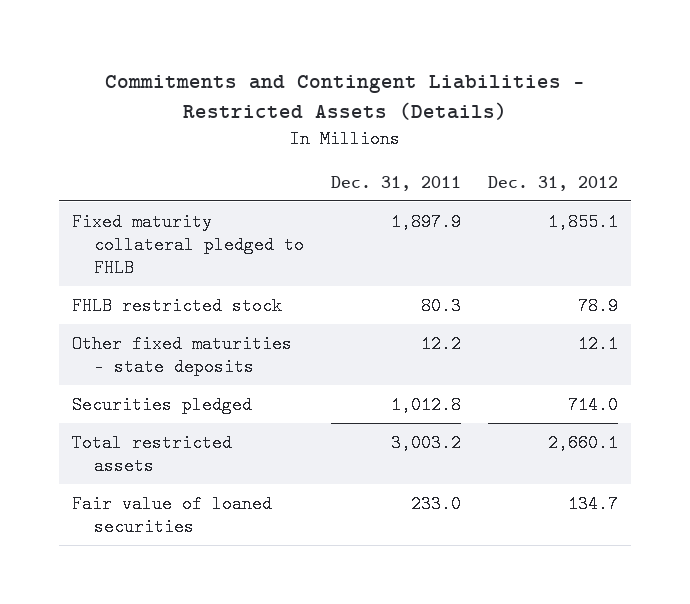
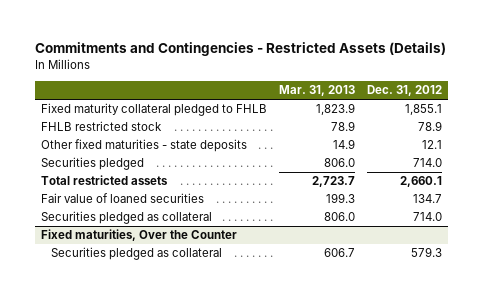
- Commitments and Contingent Liabilities - Restricted Assets (Details)
+ Commitments and Contingencies - Restricted Assets (Details)
- | Dec. 31, 2011 | Dec. 31, 2012
+ | Mar. 31, 2013 | Dec. 31, 2012
+ Securities pledged as collateral | 806.0 | 714.0
+ Fixed maturities, Over the Counter
+ Securities pledged as collateral | 606.7 | 579.3

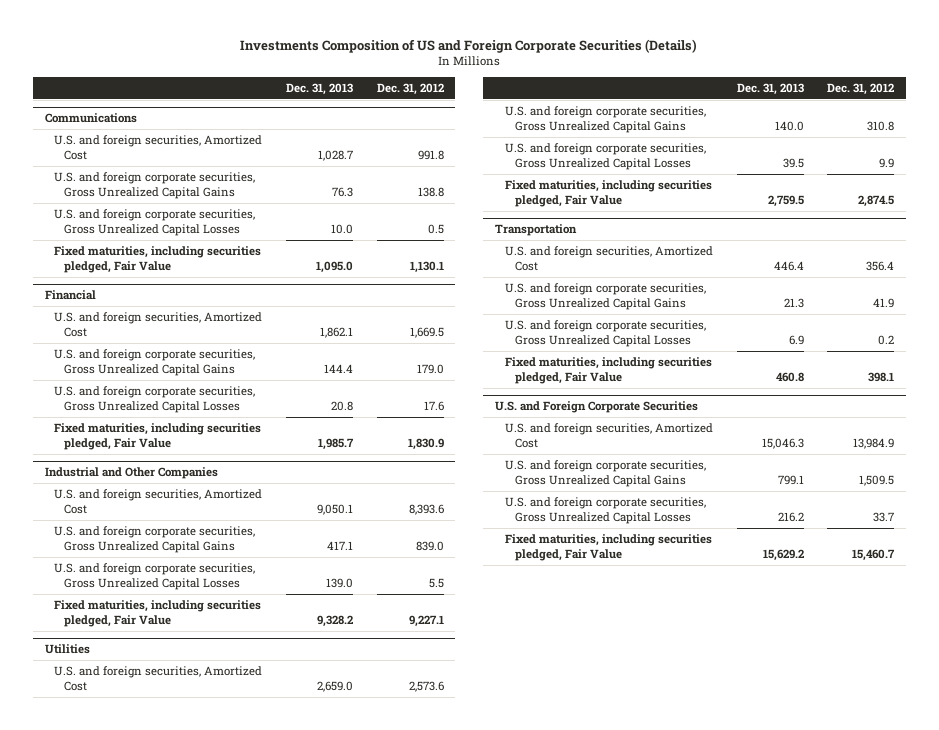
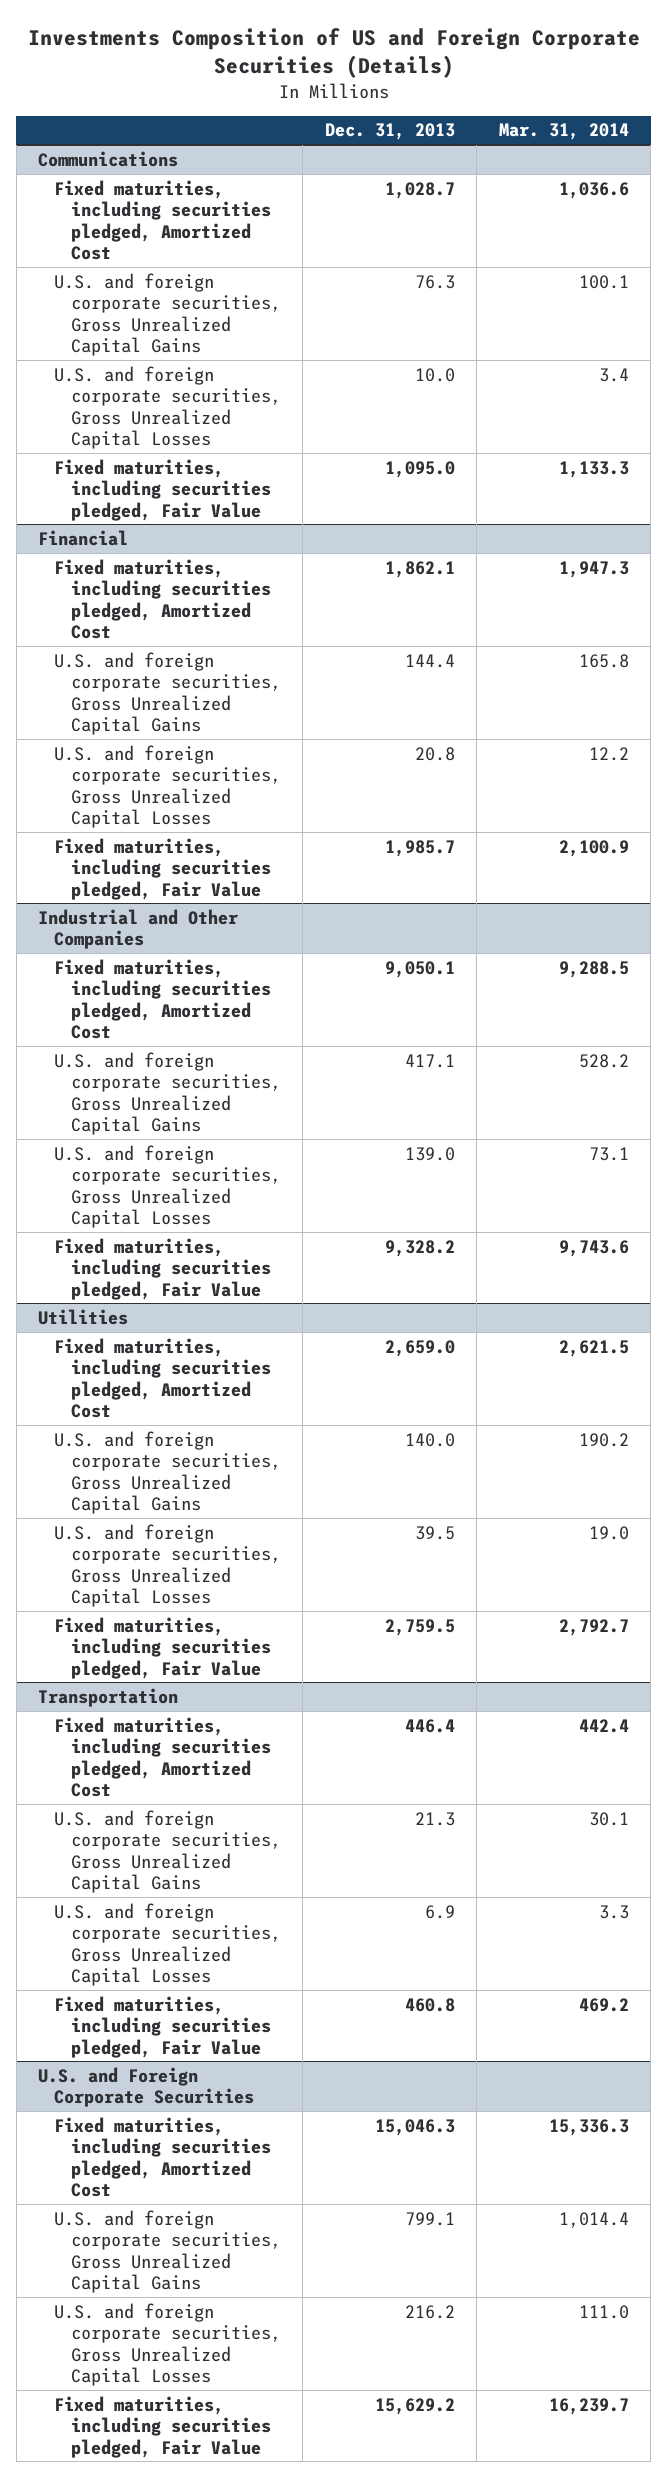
- | Dec. 31, 2013 | Dec. 31, 2012
+ | Dec. 31, 2013 | Mar. 31, 2014
@ Communications
- U.S. and foreign securities, Amortized Cost | 1,028.7 | 991.8
+ Fixed maturities, including securities pledged, Amortized Cost | 1,028.7 | 1,036.6
@ Financial
- U.S. and foreign securities, Amortized Cost | 1,862.1 | 1,669.5
+ Fixed maturities, including securities pledged, Amortized Cost | 1,862.1 | 1,947.3
@ Industrial and Other Companies
- U.S. and foreign securities, Amortized Cost | 9,050.1 | 8,393.6
+ Fixed maturities, including securities pledged, Amortized Cost | 9,050.1 | 9,288.5
@ Utilities
- U.S. and foreign securities, Amortized Cost | 2,659.0 | 2,573.6
+ Fixed maturities, including securities pledged, Amortized Cost | 2,659.0 | 2,621.5
@ Transportation
- U.S. and foreign securities, Amortized Cost | 446.4 | 356.4
+ Fixed maturities, including securities pledged, Amortized Cost | 446.4 | 442.4
@ U.S. and Foreign Corporate Securities
- U.S. and foreign securities, Amortized Cost | 15,046.3 | 13,984.9
+ Fixed maturities, including securities pledged, Amortized Cost | 15,046.3 | 15,336.3

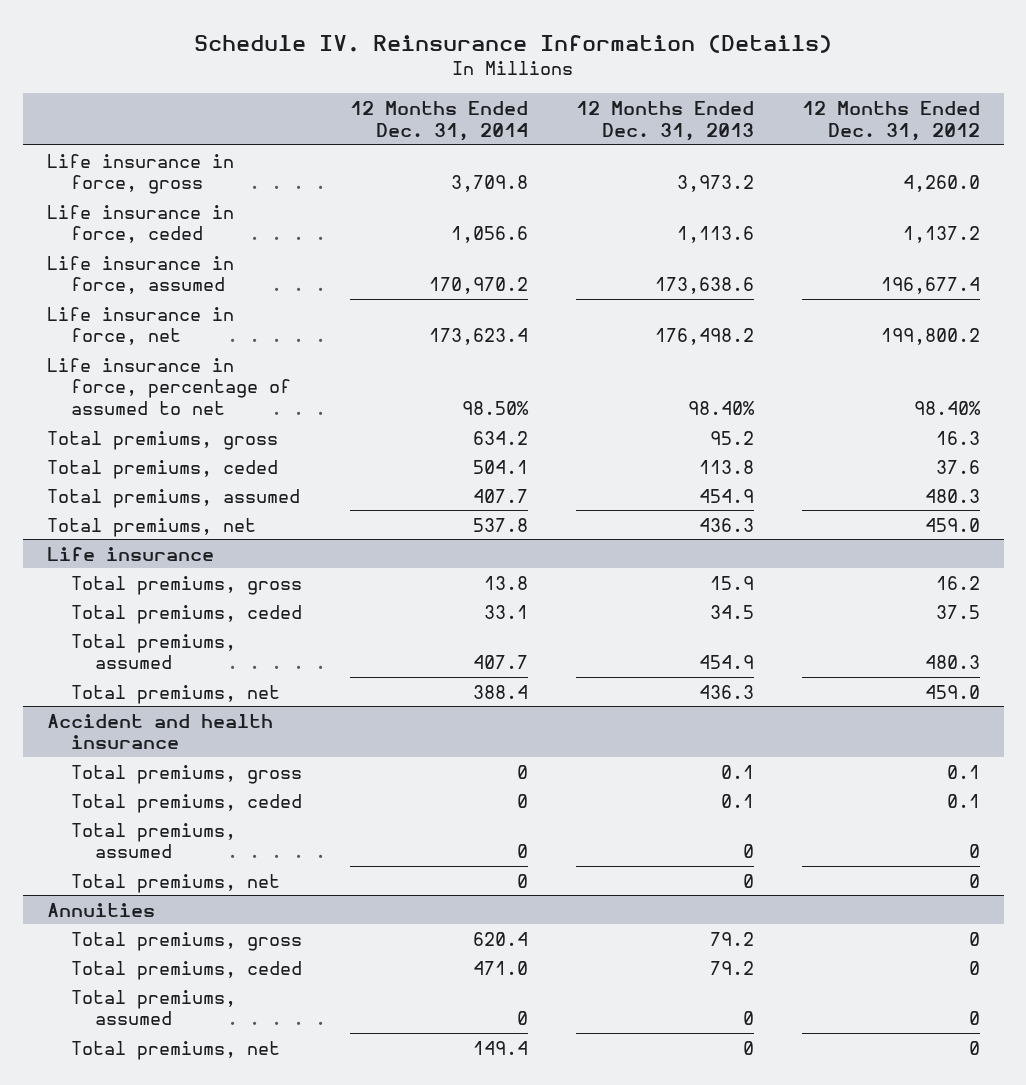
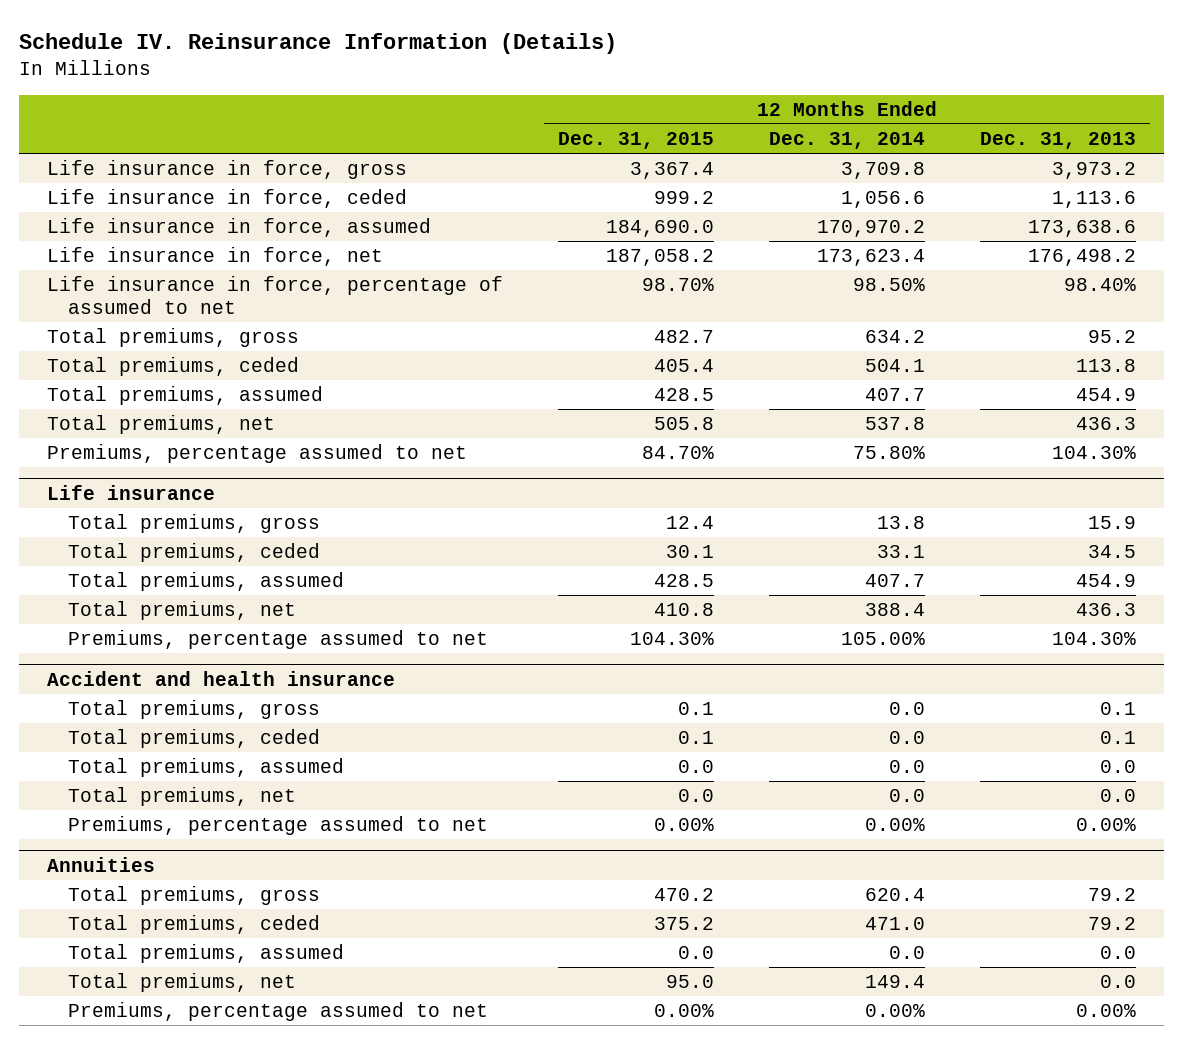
- | 12 Months Ended Dec. 31, 2014 | 12 Months Ended Dec. 31, 2013 | 12 Months Ended Dec. 31, 2012
+ | 12 Months Ended Dec. 31, 2015 | 12 Months Ended Dec. 31, 2014 | 12 Months Ended Dec. 31, 2013
+ Premiums, percentage assumed to net | 84.70% | 75.80% | 104.30%
@ Life insurance
+ Premiums, percentage assumed to net | 104.30% | 105.00% | 104.30%
@ Accident and health insurance
- Total premiums, gross | 0 | 0.1 | 0.1
- Total premiums, ceded | 0 | 0.1 | 0.1
- Total premiums, assumed | 0 | 0 | 0
- Total premiums, net | 0 | 0 | 0
+ Total premiums, gross | 0.1 | 0.0 | 0.1
+ Total premiums, ceded | 0.1 | 0.0 | 0.1
+ Total premiums, assumed | 0.0 | 0.0 | 0.0
+ Total premiums, net | 0.0 | 0.0 | 0.0
+ Premiums, percentage assumed to net | 0.00% | 0.00% | 0.00%
@ Annuities
- Total premiums, assumed | 0 | 0 | 0
- Total premiums, net | 149.4 | 0 | 0
+ Total premiums, assumed | 0.0 | 0.0 | 0.0
+ Total premiums, net | 95.0 | 149.4 | 0.0
+ Premiums, percentage assumed to net | 0.00% | 0.00% | 0.00%

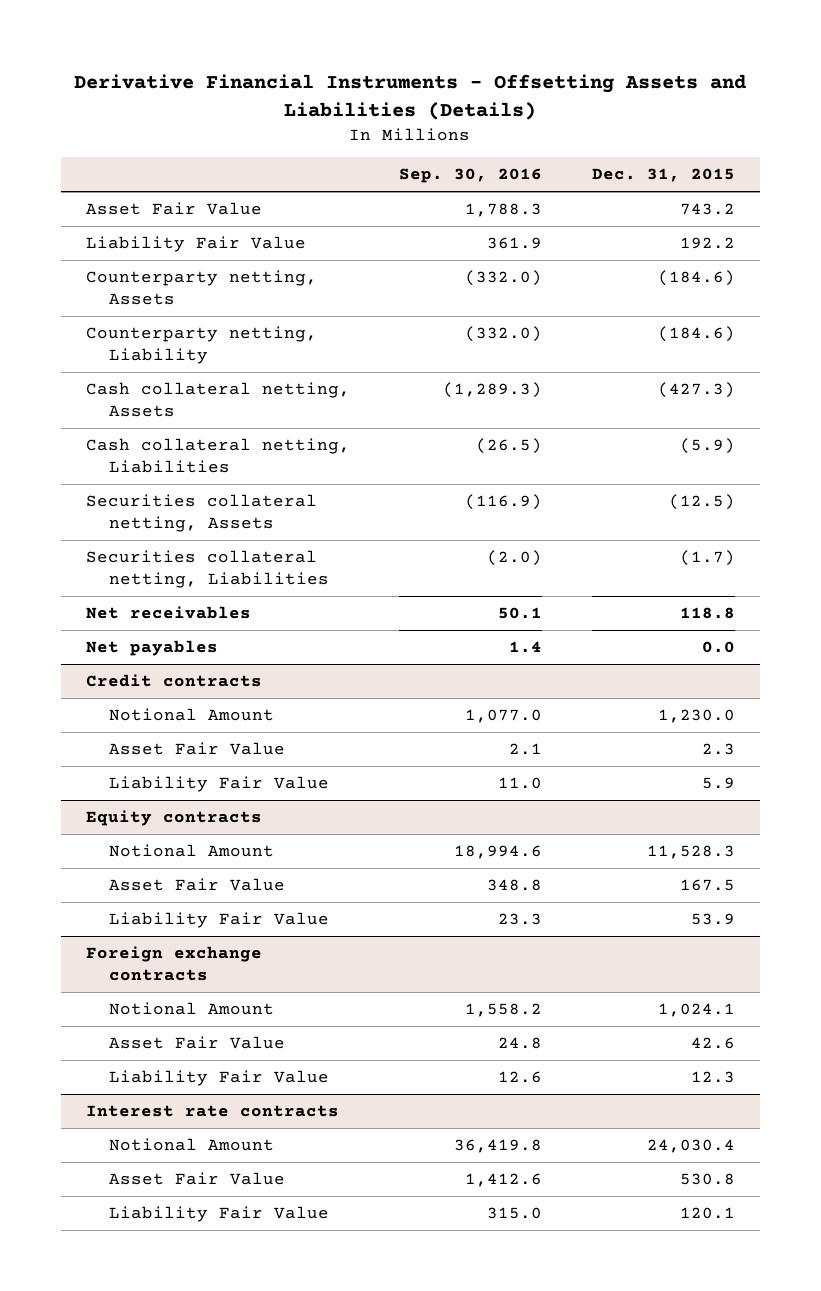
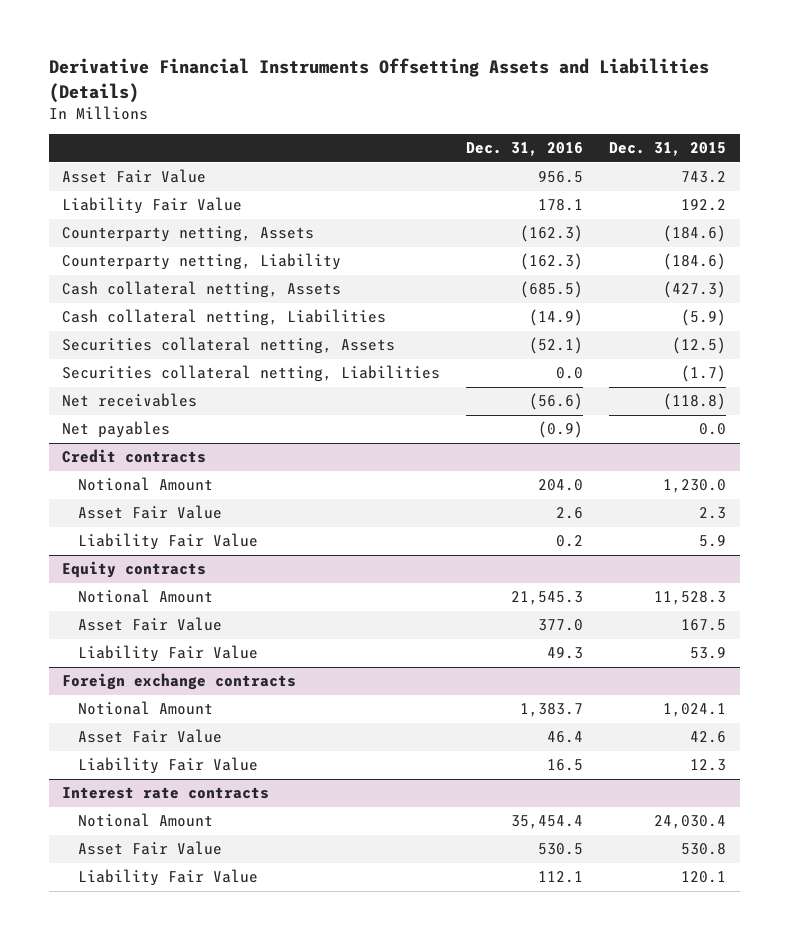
- Derivative Financial Instruments - Offsetting Assets and Liabilities (Details)
+ Derivative Financial Instruments Offsetting Assets and Liabilities (Details)
- | Sep. 30, 2016 | Dec. 31, 2015
+ | Dec. 31, 2016 | Dec. 31, 2015
- Net receivables | 50.1 | 118.8
+ Net receivables | (56.6) | (118.8)

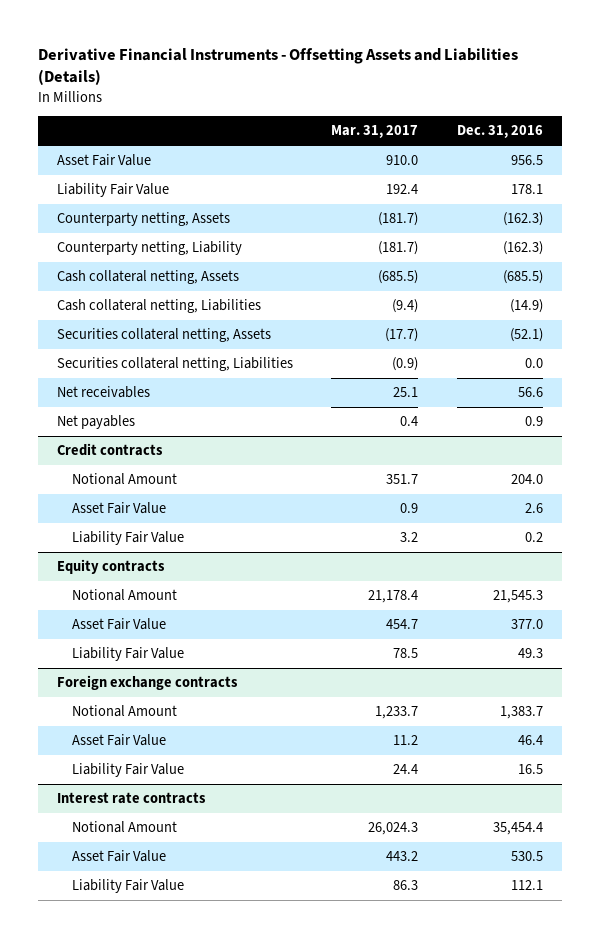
- Derivative Financial Instruments Offsetting Assets and Liabilities (Details)
+ Derivative Financial Instruments - Offsetting Assets and Liabilities (Details)
- | Dec. 31, 2016 | Dec. 31, 2015
+ | Mar. 31, 2017 | Dec. 31, 2016
- Net receivables | (56.6) | (118.8)
- Net payables | (0.9) | 0.0
+ Net receivables | 25.1 | 56.6
+ Net payables | 0.4 | 0.9

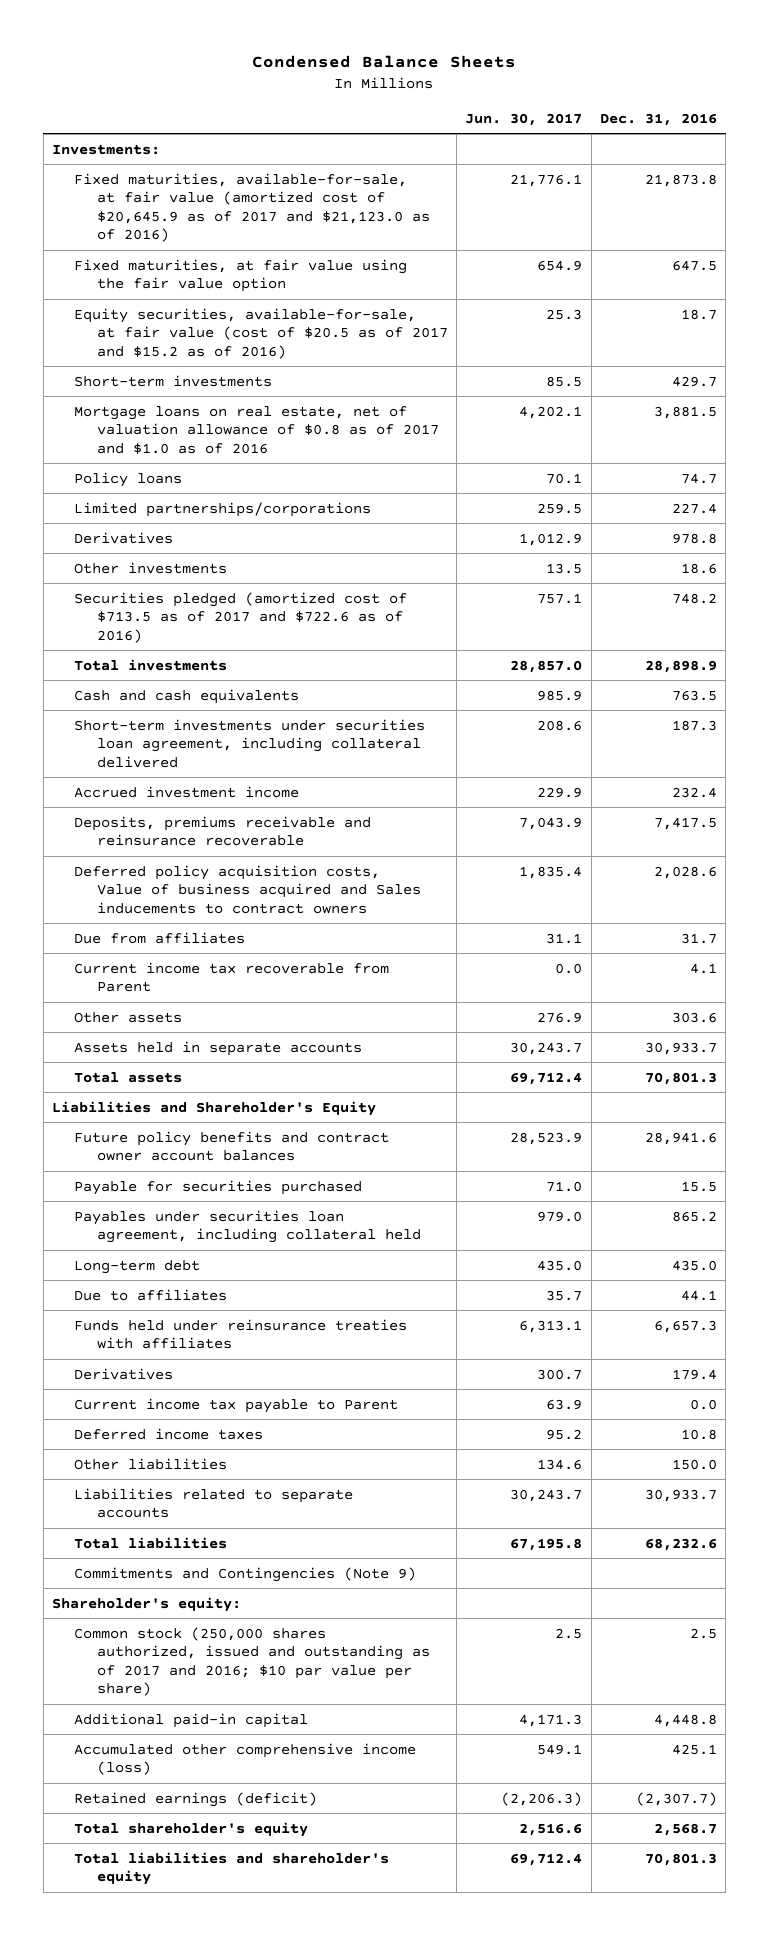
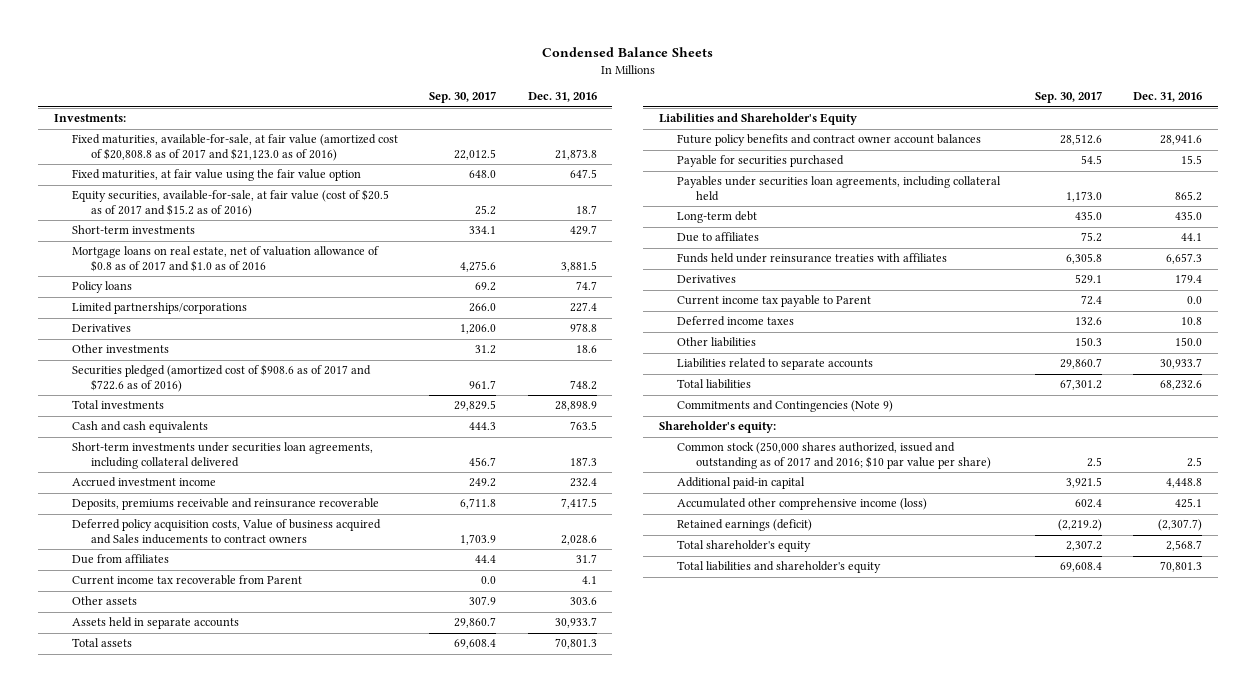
- | Jun. 30, 2017 | Dec. 31, 2016
+ | Sep. 30, 2017 | Dec. 31, 2016
- Fixed maturities, available-for-sale, at fair value (amortized cost of $20,645.9 as of 2017 and $21,123.0 as of 2016) | 21,776.1 | 21,873.8
+ Fixed maturities, available-for-sale, at fair value (amortized cost of $20,808.8 as of 2017 and $21,123.0 as of 2016) | 22,012.5 | 21,873.8
- Securities pledged (amortized cost of $713.5 as of 2017 and $722.6 as of 2016) | 757.1 | 748.2
+ Securities pledged (amortized cost of $908.6 as of 2017 and $722.6 as of 2016) | 961.7 | 748.2
- Short-term investments under securities loan agreement, including collateral delivered | 208.6 | 187.3
+ Short-term investments under securities loan agreements, including collateral delivered | 456.7 | 187.3
- Payables under securities loan agreement, including collateral held | 979.0 | 865.2
+ Payables under securities loan agreements, including collateral held | 1,173.0 | 865.2

